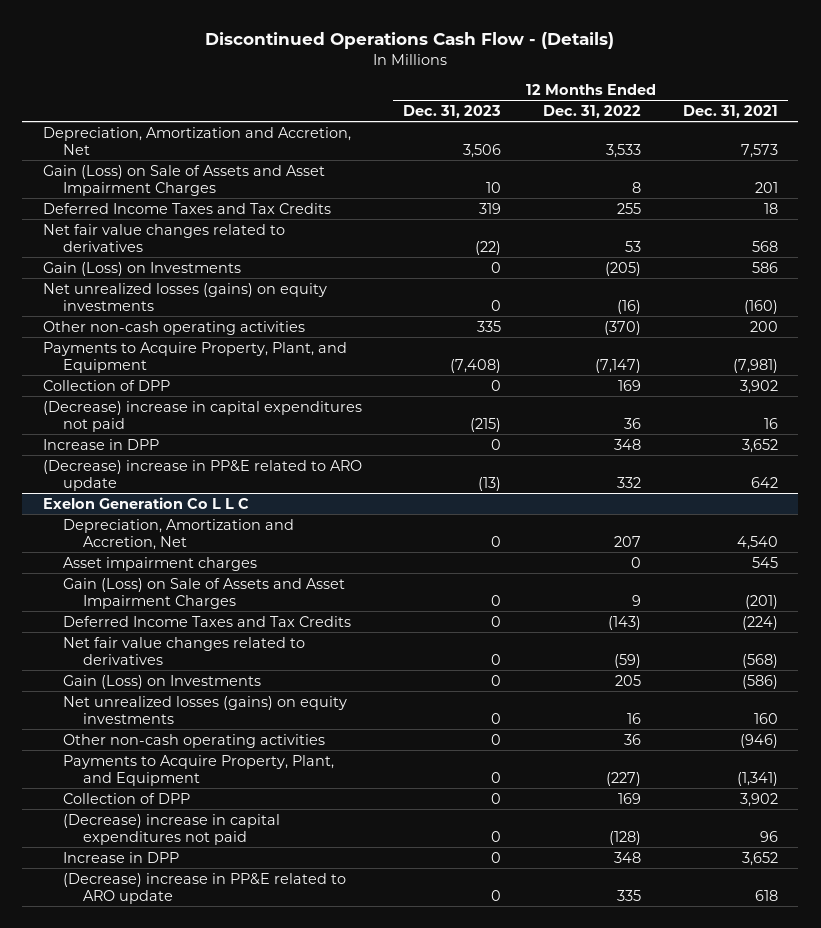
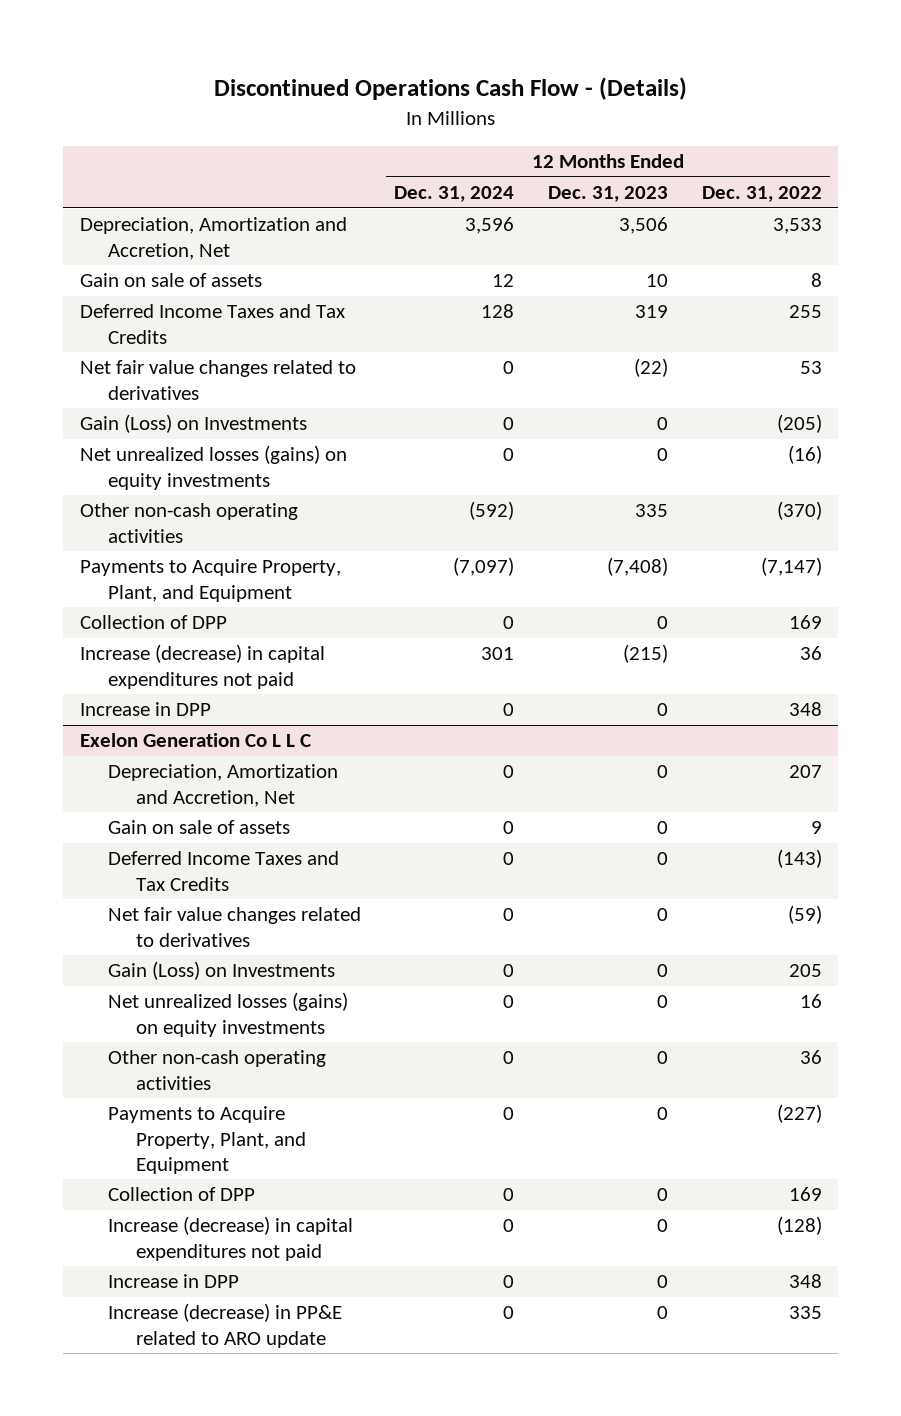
- | 12 Months Ended Dec. 31, 2023 | 12 Months Ended Dec. 31, 2022 | 12 Months Ended Dec. 31, 2021
+ | 12 Months Ended Dec. 31, 2024 | 12 Months Ended Dec. 31, 2023 | 12 Months Ended Dec. 31, 2022
- Gain (Loss) on Sale of Assets and Asset Impairment Charges | 10 | 8 | 201
+ Gain on sale of assets | 12 | 10 | 8
- (Decrease) increase in capital expenditures not paid | (215) | 36 | 16
+ Increase (decrease) in capital expenditures not paid | 301 | (215) | 36
- (Decrease) increase in PP&E related to ARO update | (13) | 332 | 642
@ Exelon Generation Co L L C
- Asset impairment charges | | 0 | 545
- Gain (Loss) on Sale of Assets and Asset Impairment Charges | 0 | 9 | (201)
+ Gain on sale of assets | 0 | 0 | 9
- (Decrease) increase in capital expenditures not paid | 0 | (128) | 96
+ Increase (decrease) in capital expenditures not paid | 0 | 0 | (128)
- (Decrease) increase in PP&E related to ARO update | 0 | 335 | 618
+ Increase (decrease) in PP&E related to ARO update | 0 | 0 | 335

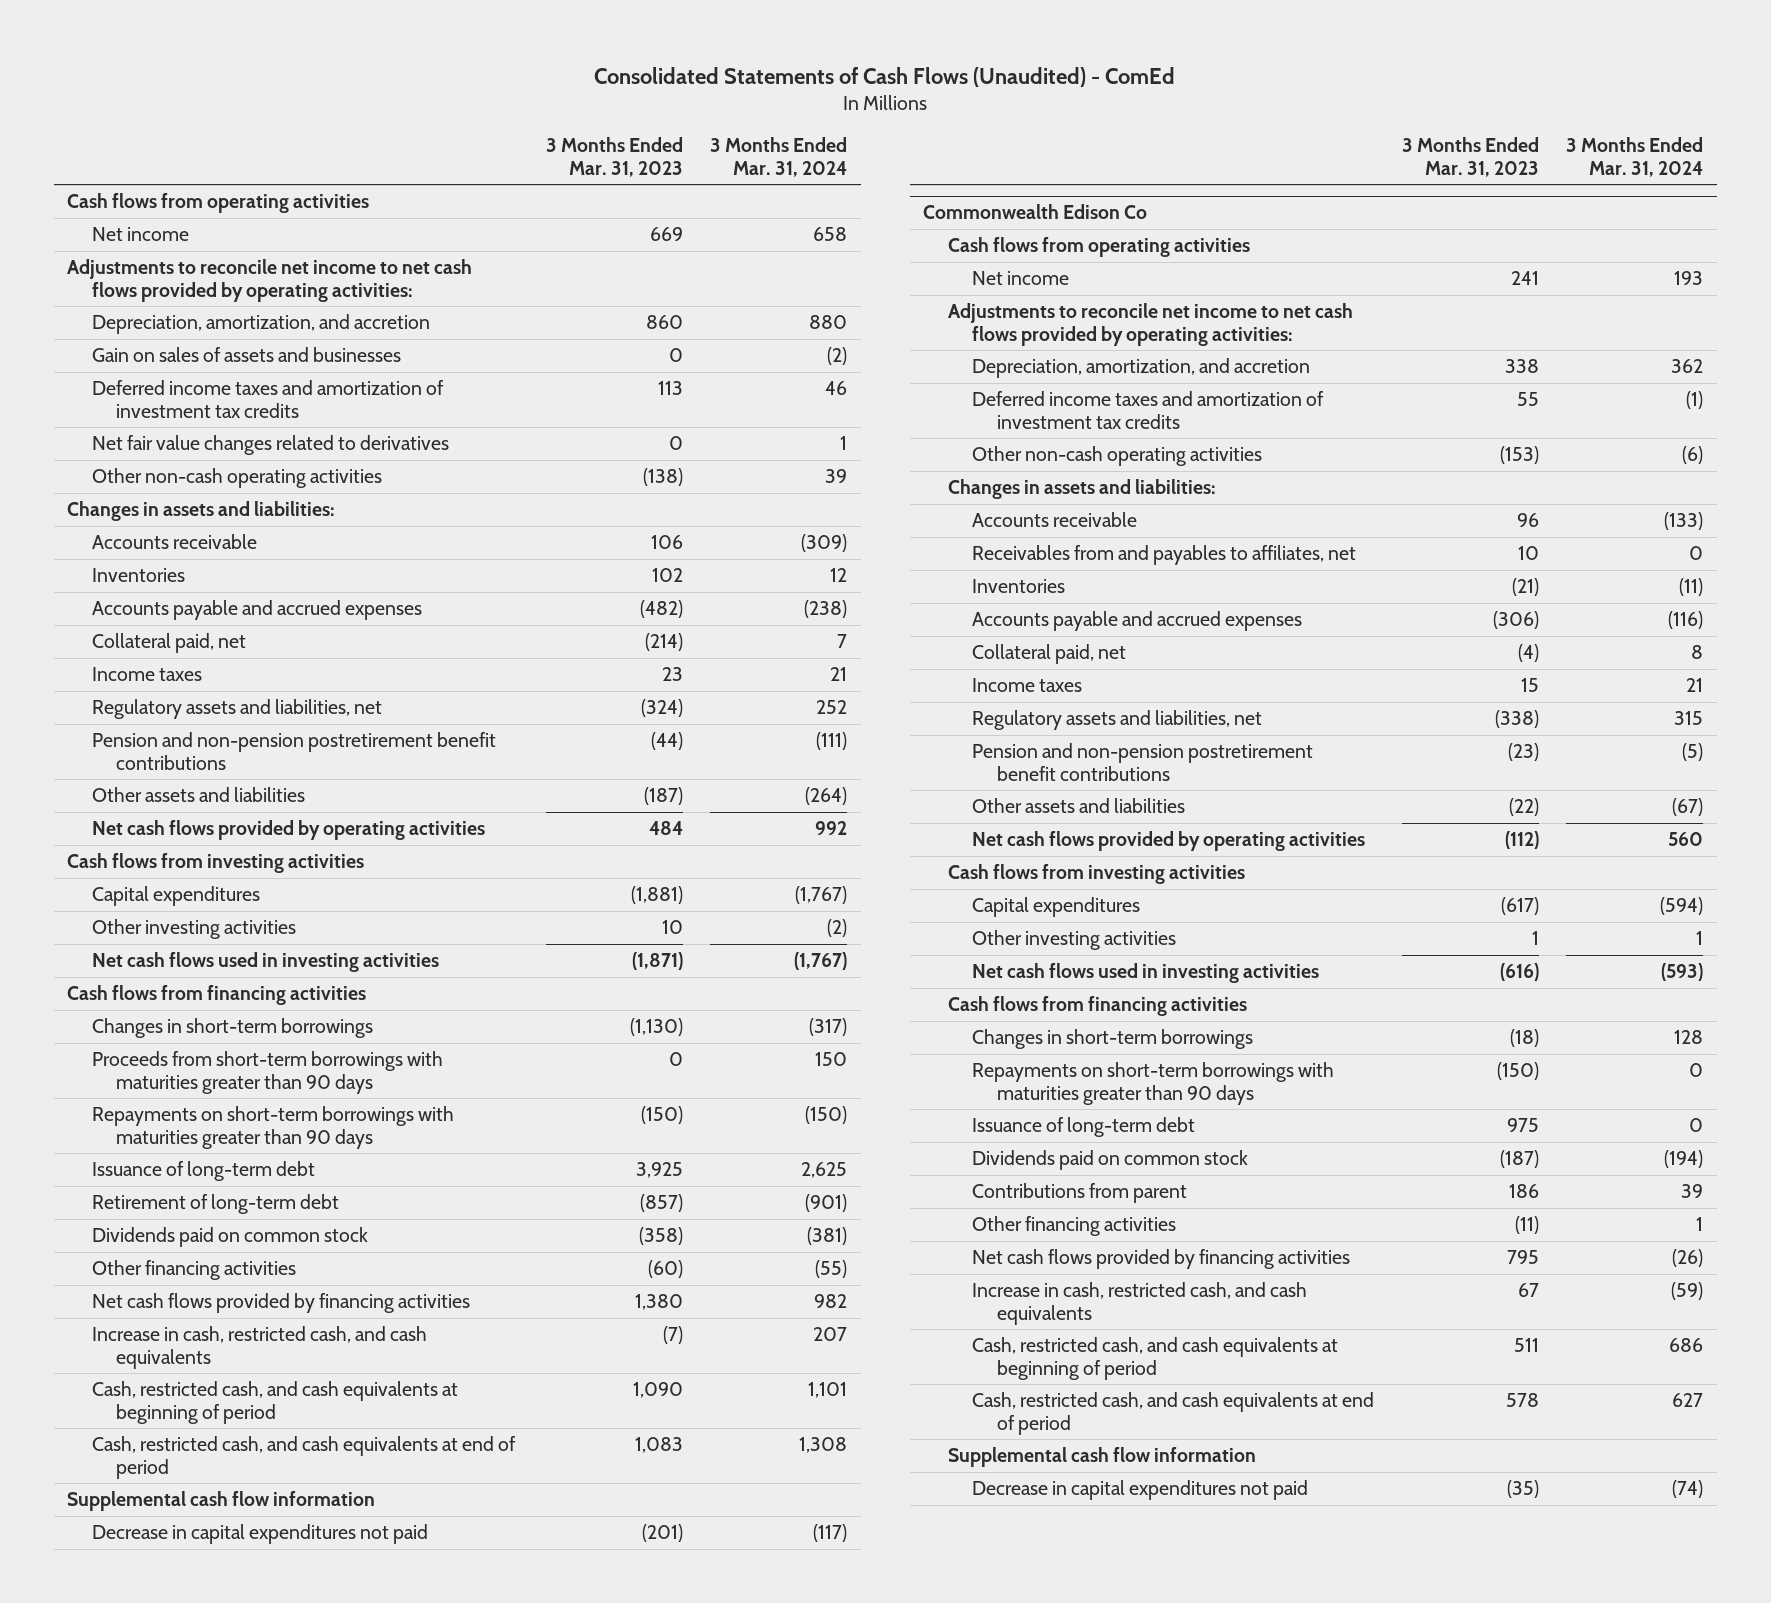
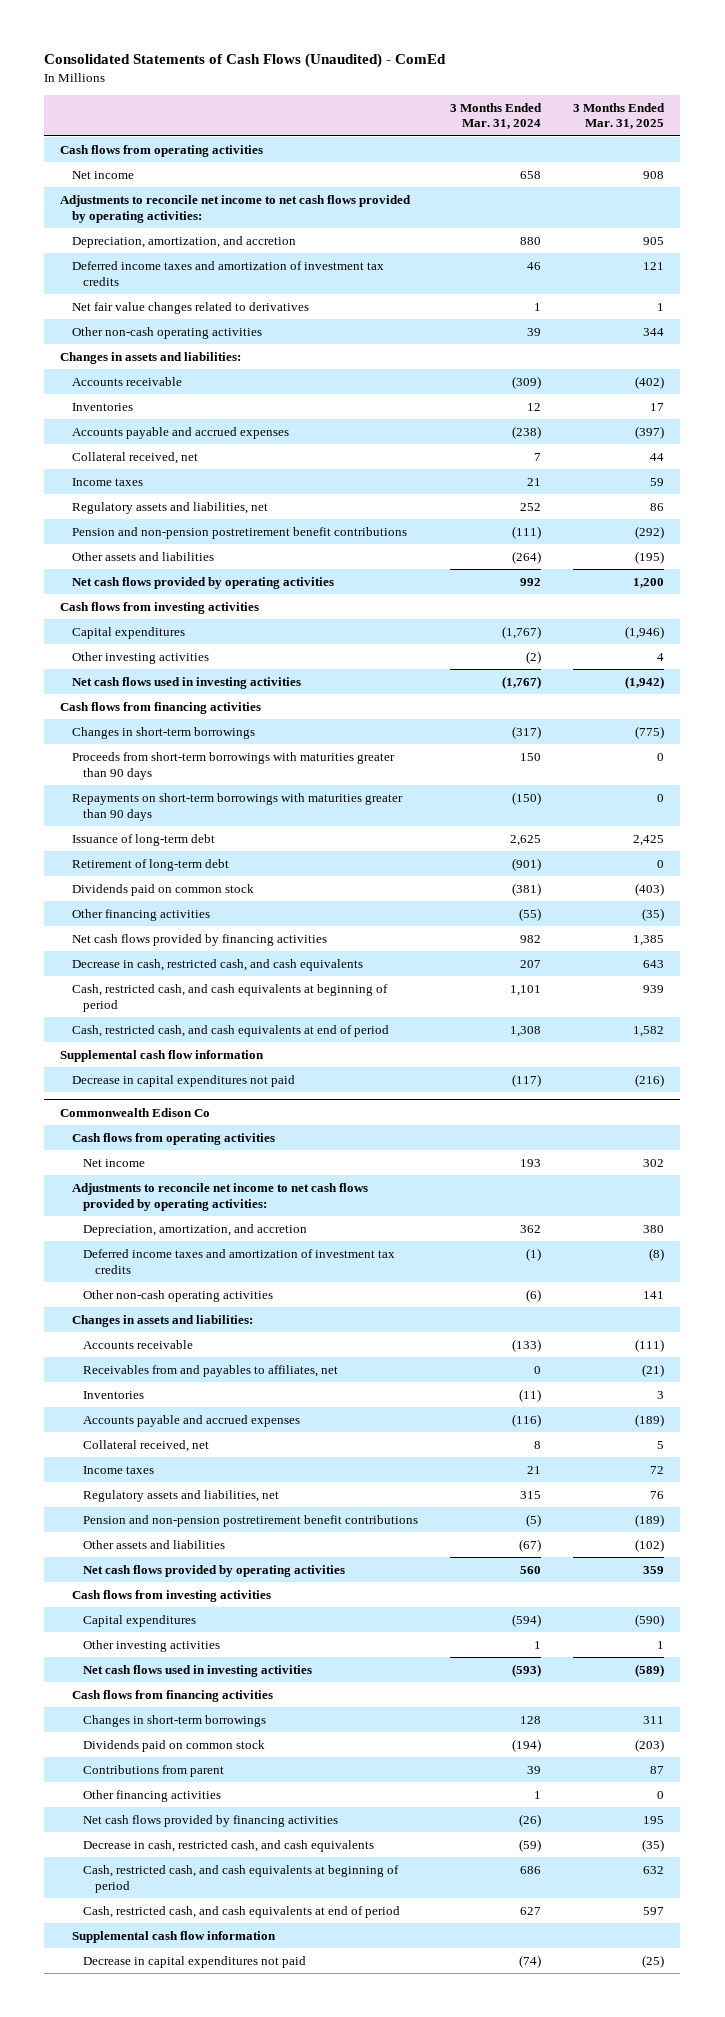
- | 3 Months Ended Mar. 31, 2023 | 3 Months Ended Mar. 31, 2024
+ | 3 Months Ended Mar. 31, 2024 | 3 Months Ended Mar. 31, 2025
- Gain on sales of assets and businesses | 0 | (2)
- Collateral paid, net | (214) | 7
+ Collateral received, net | 7 | 44
- Increase in cash, restricted cash, and cash equivalents | (7) | 207
+ Decrease in cash, restricted cash, and cash equivalents | 207 | 643
@ Commonwealth Edison Co
- Collateral paid, net | (4) | 8
+ Collateral received, net | 8 | 5
- Repayments on short-term borrowings with maturities greater than 90 days | (150) | 0
- Issuance of long-term debt | 975 | 0
- Increase in cash, restricted cash, and cash equivalents | 67 | (59)
+ Decrease in cash, restricted cash, and cash equivalents | (59) | (35)

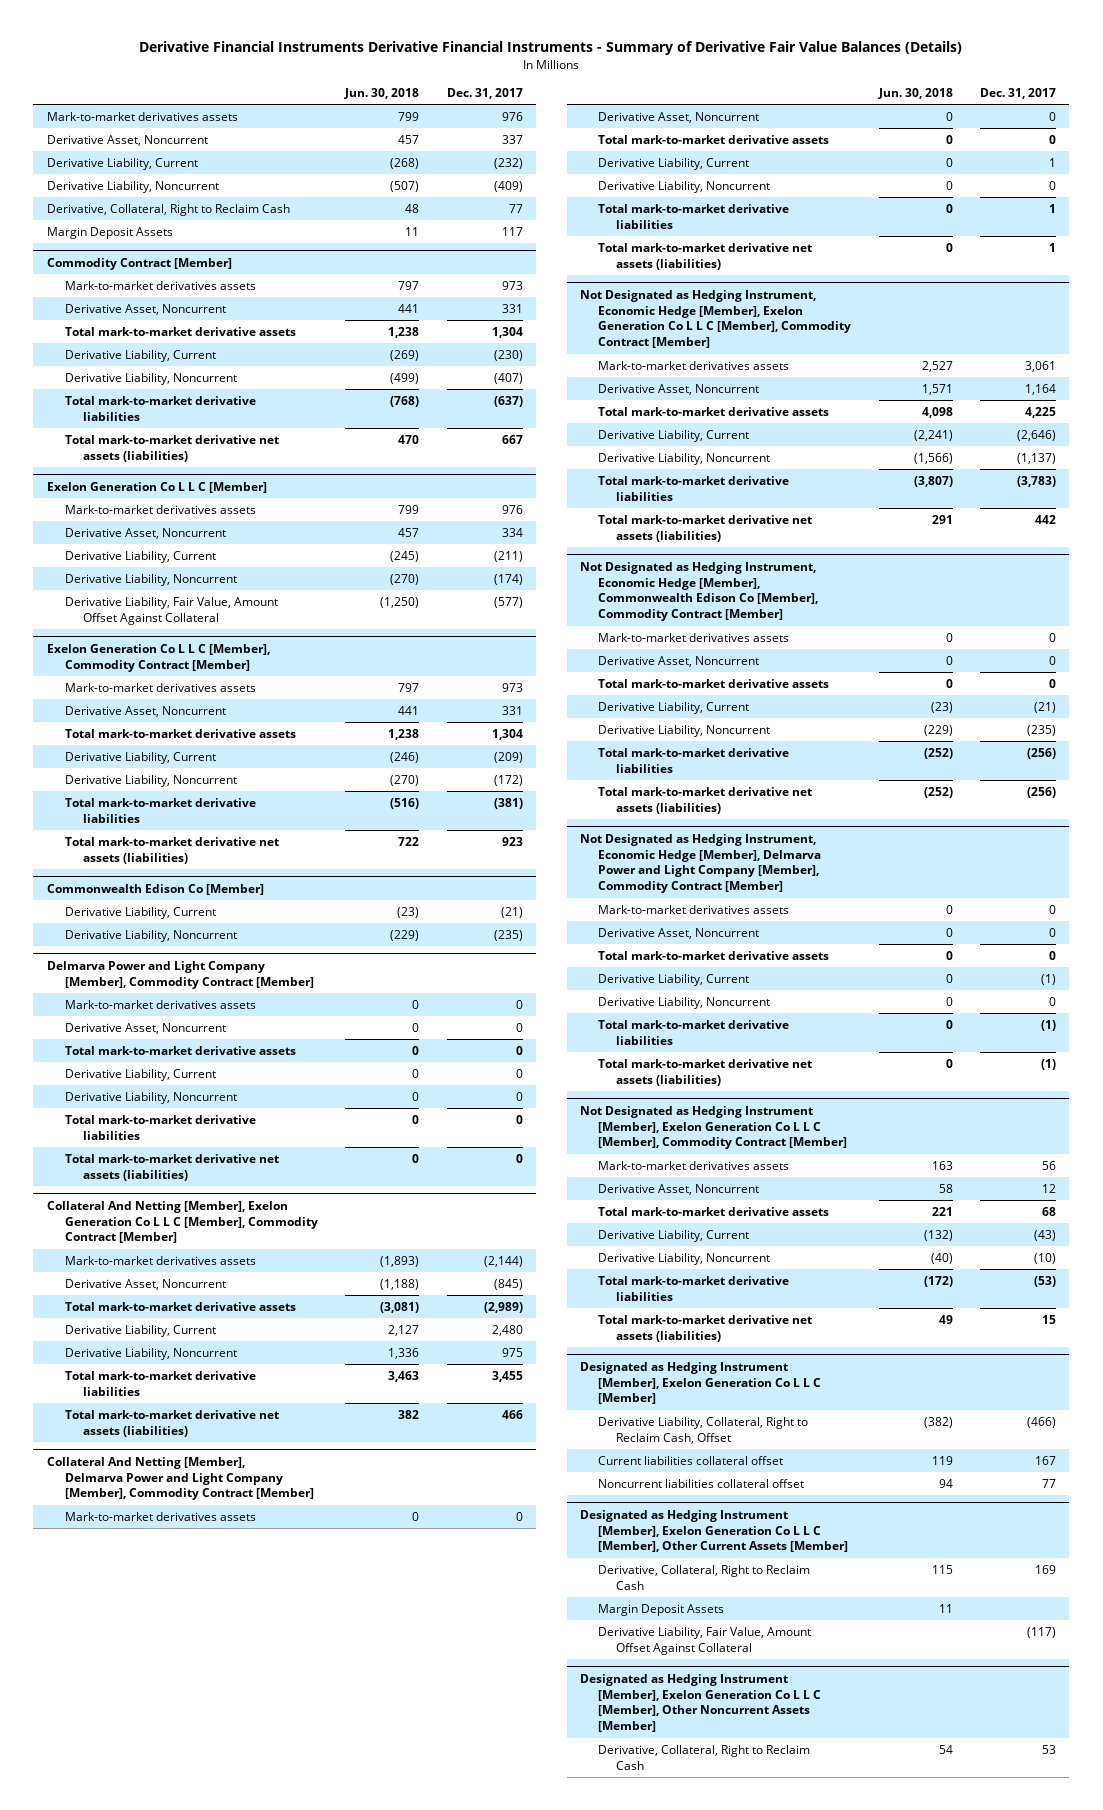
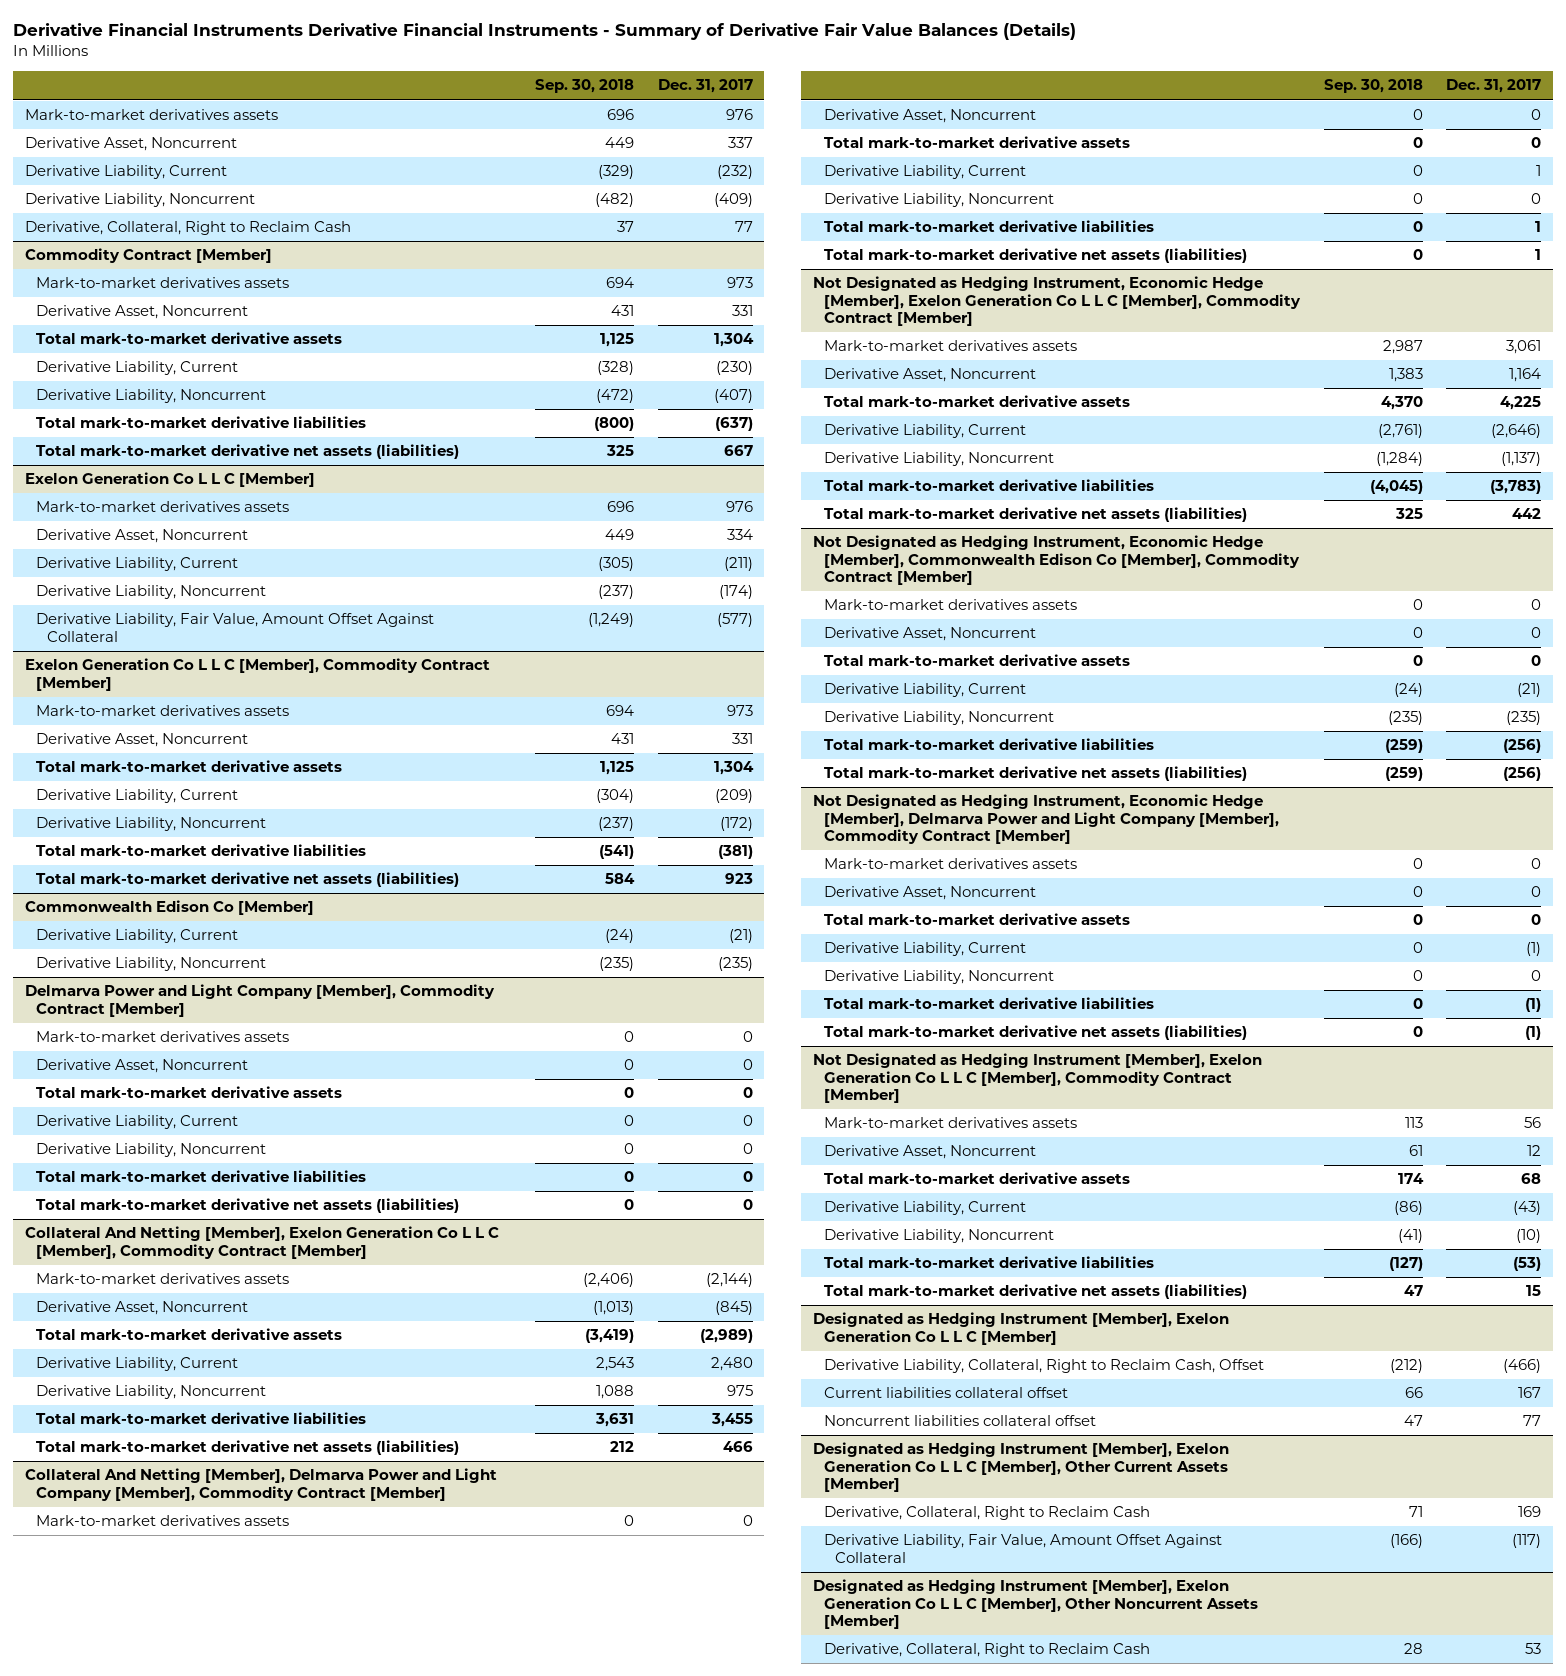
- | Jun. 30, 2018 | Dec. 31, 2017
+ | Sep. 30, 2018 | Dec. 31, 2017
- Margin Deposit Assets | 11 | 117
@ Designated as Hedging Instrument [Member], Exelon Generation Co L L C [Member], Other Current Assets [Member]
- Margin Deposit Assets | 11 |

